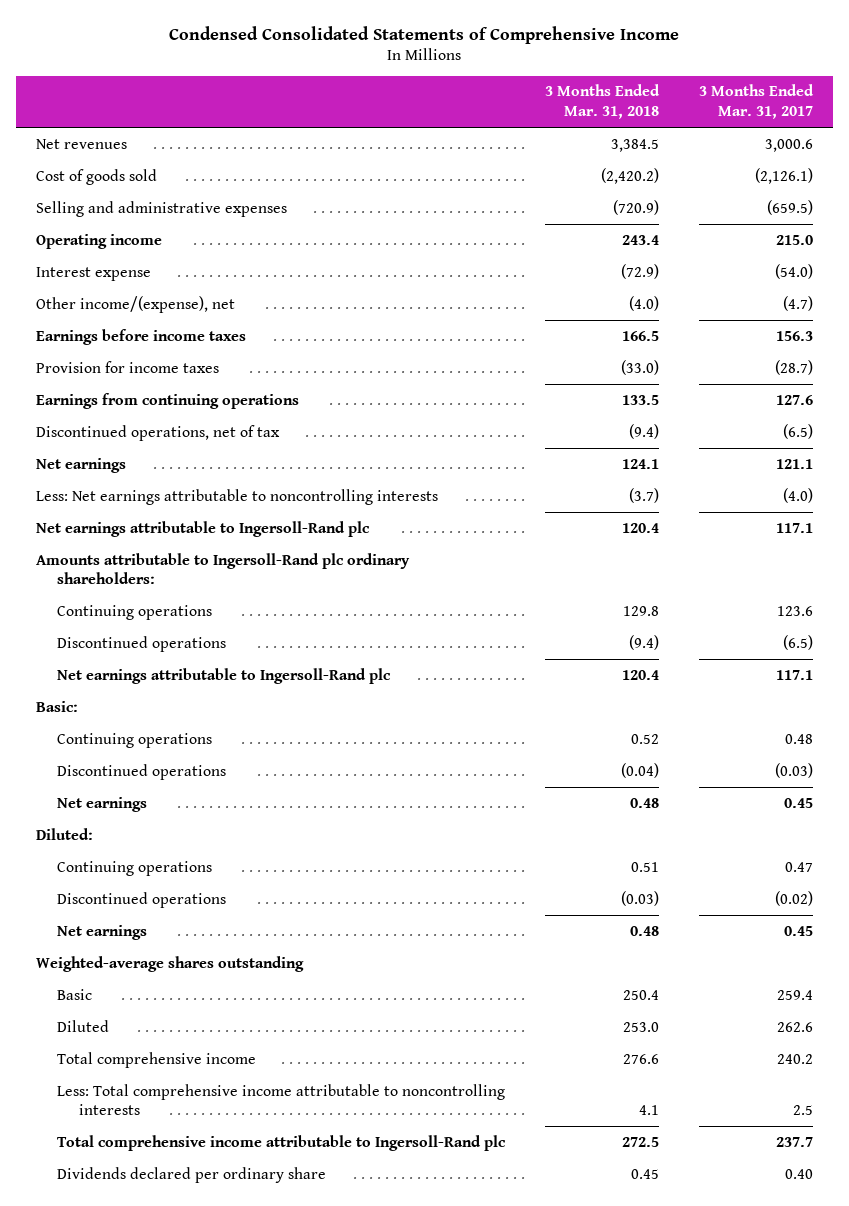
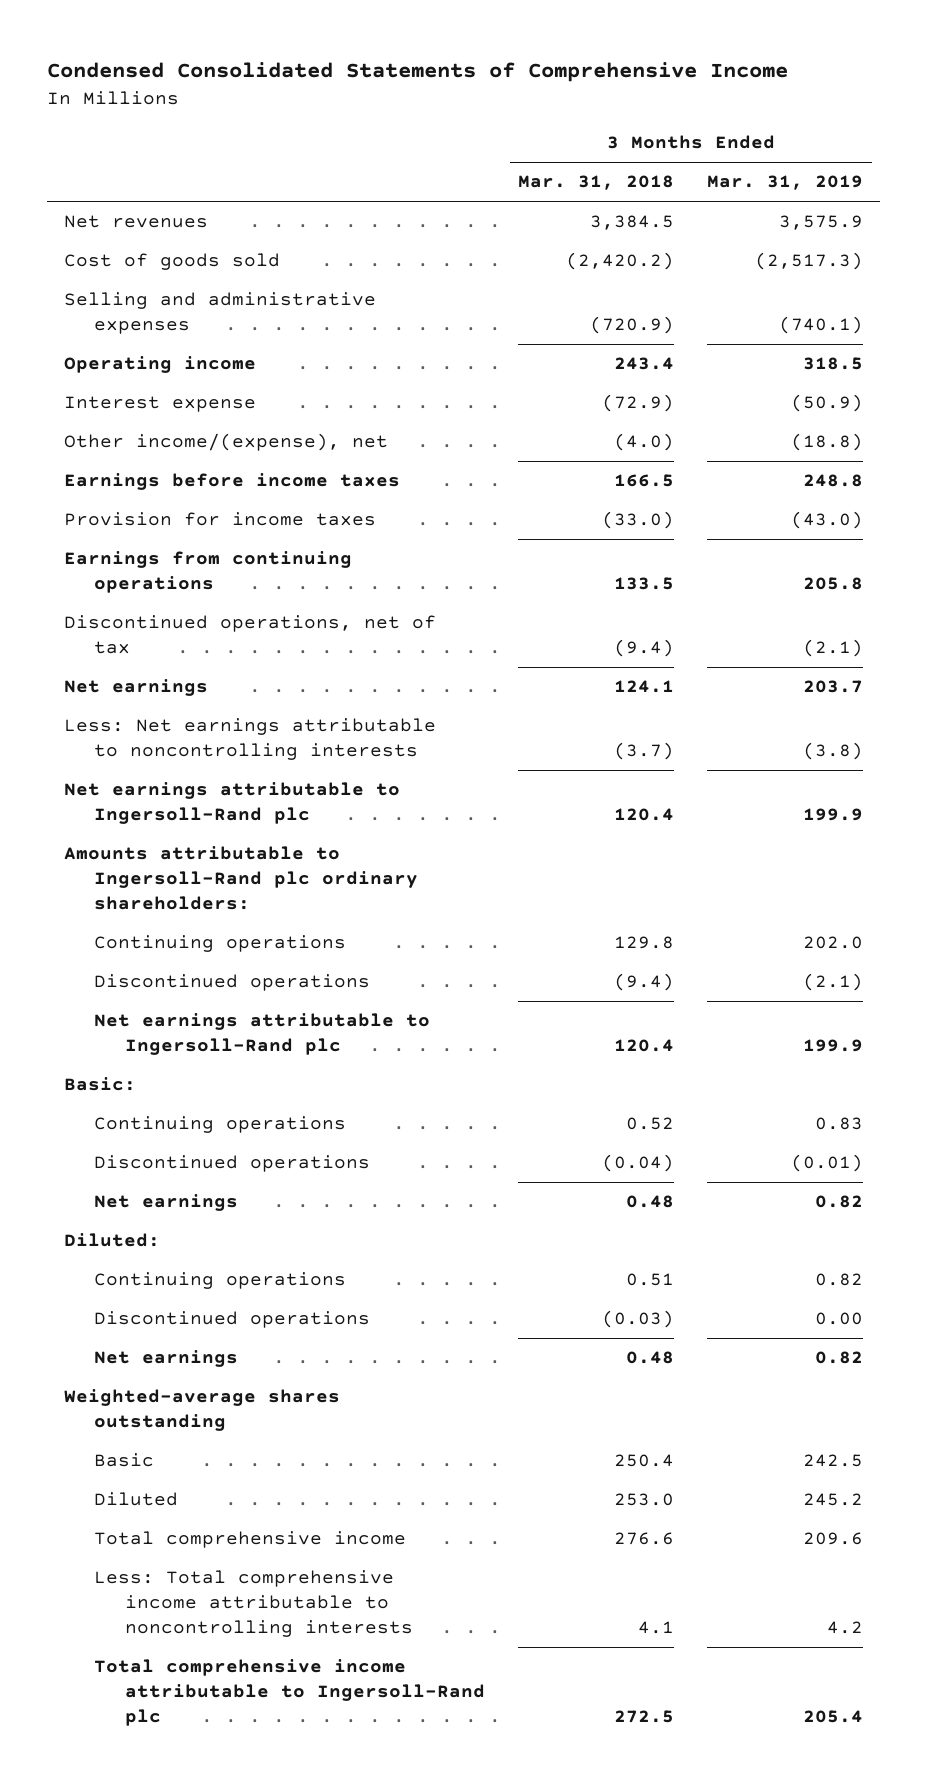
- | 3 Months Ended Mar. 31, 2018 | 3 Months Ended Mar. 31, 2017
+ | 3 Months Ended Mar. 31, 2018 | 3 Months Ended Mar. 31, 2019
- Dividends declared per ordinary share | 0.45 | 0.40

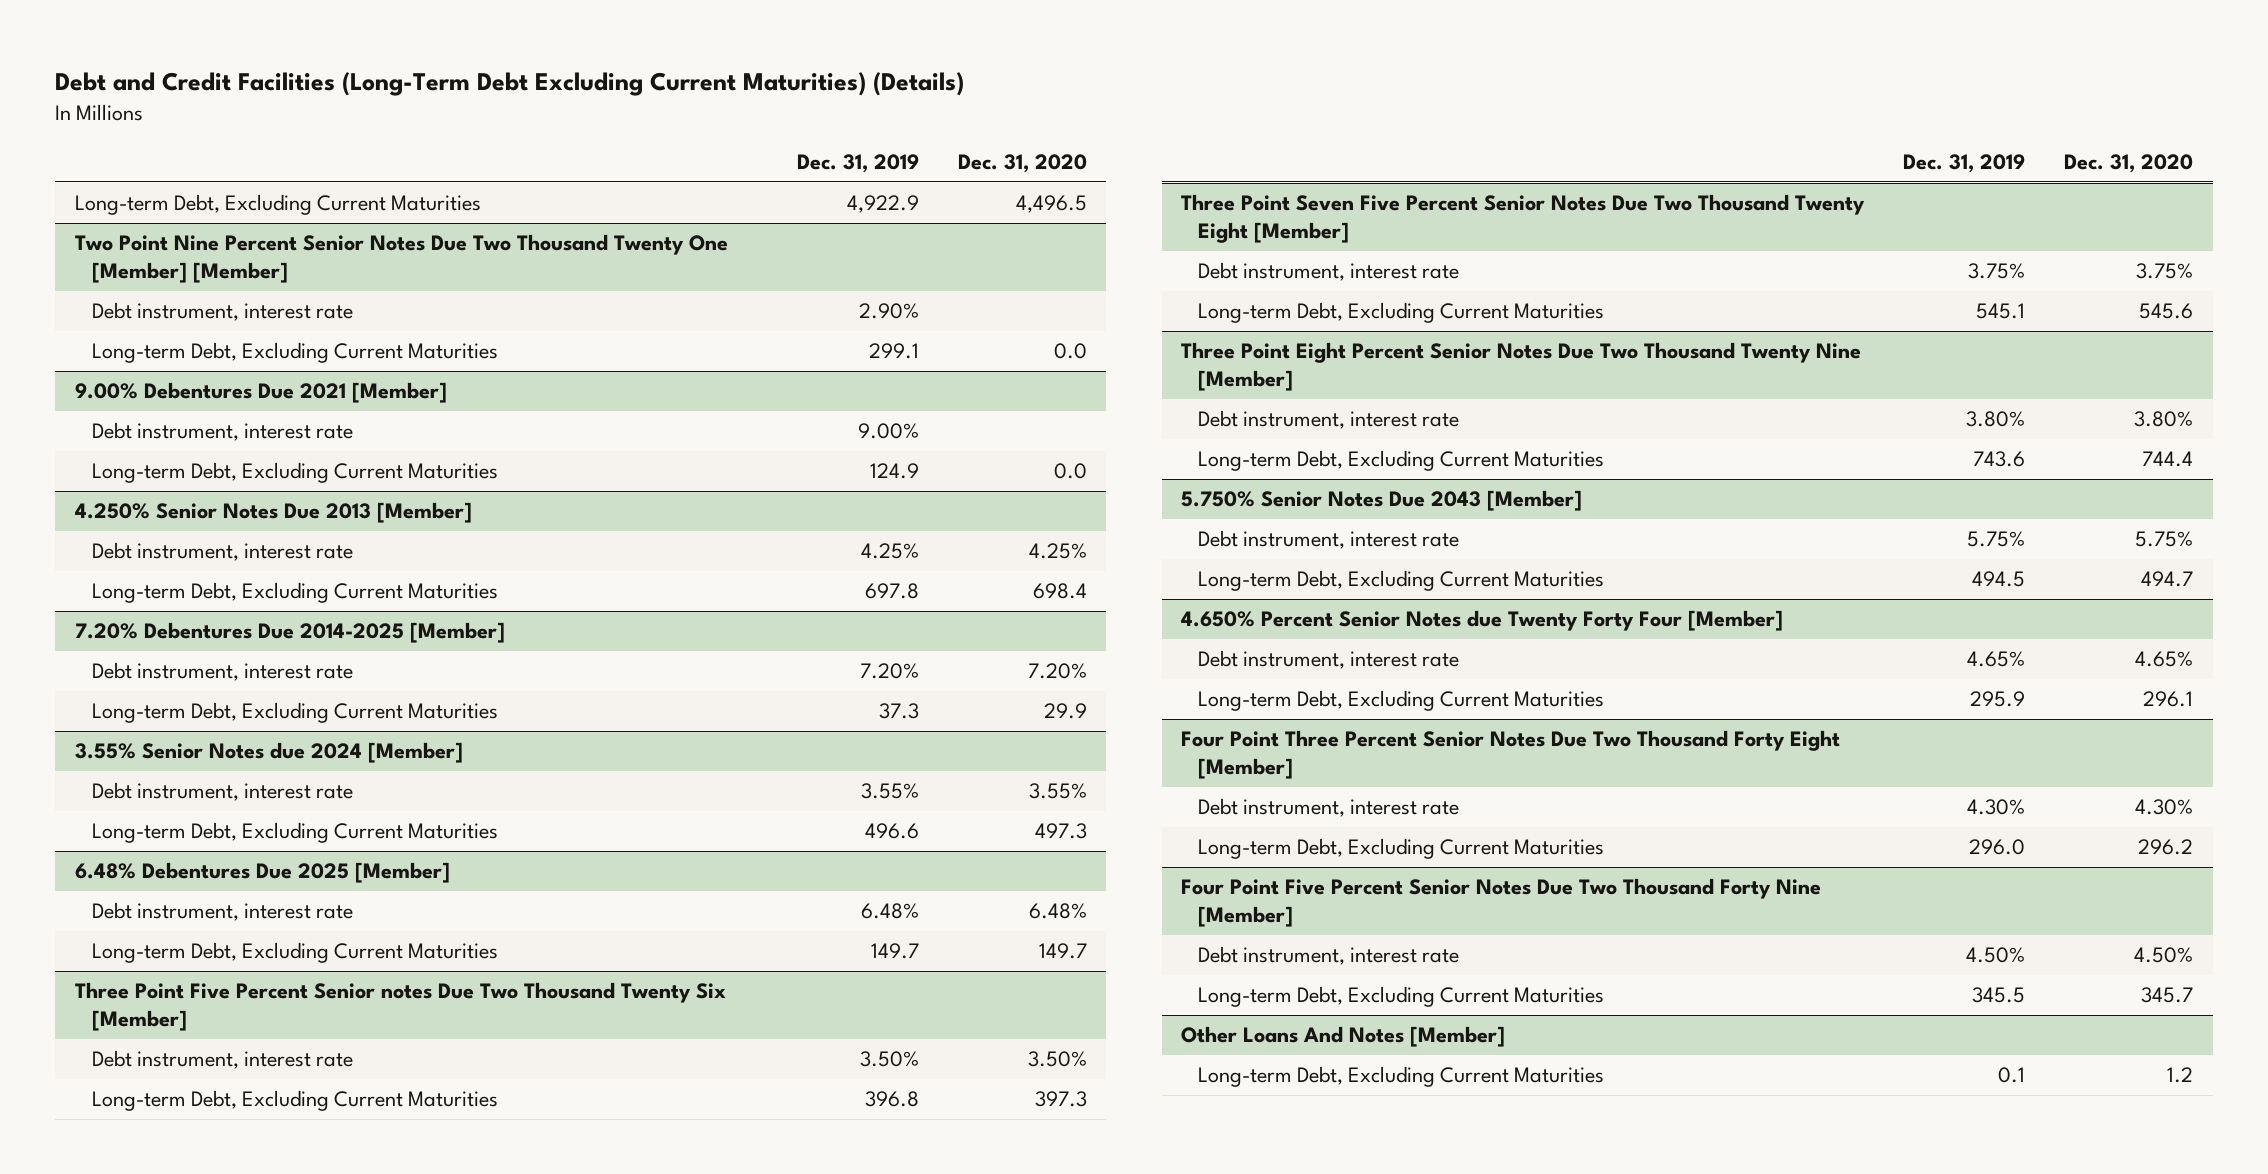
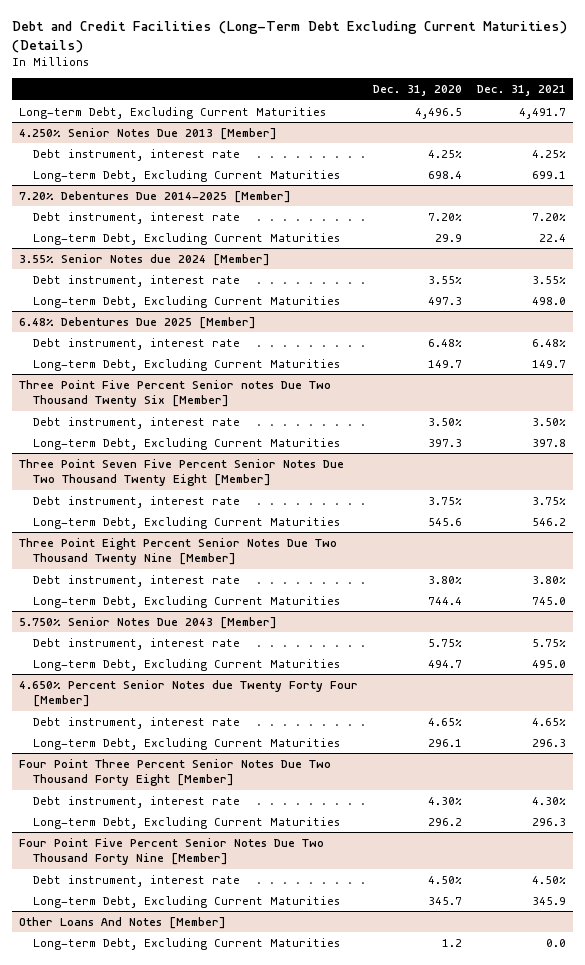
- | Dec. 31, 2019 | Dec. 31, 2020
+ | Dec. 31, 2020 | Dec. 31, 2021
- Two Point Nine Percent Senior Notes Due Two Thousand Twenty One [Member] [Member]
- Debt instrument, interest rate | 2.90% |
- Long-term Debt, Excluding Current Maturities | 299.1 | 0.0
- 9.00% Debentures Due 2021 [Member]
- Debt instrument, interest rate | 9.00% |
- Long-term Debt, Excluding Current Maturities | 124.9 | 0.0

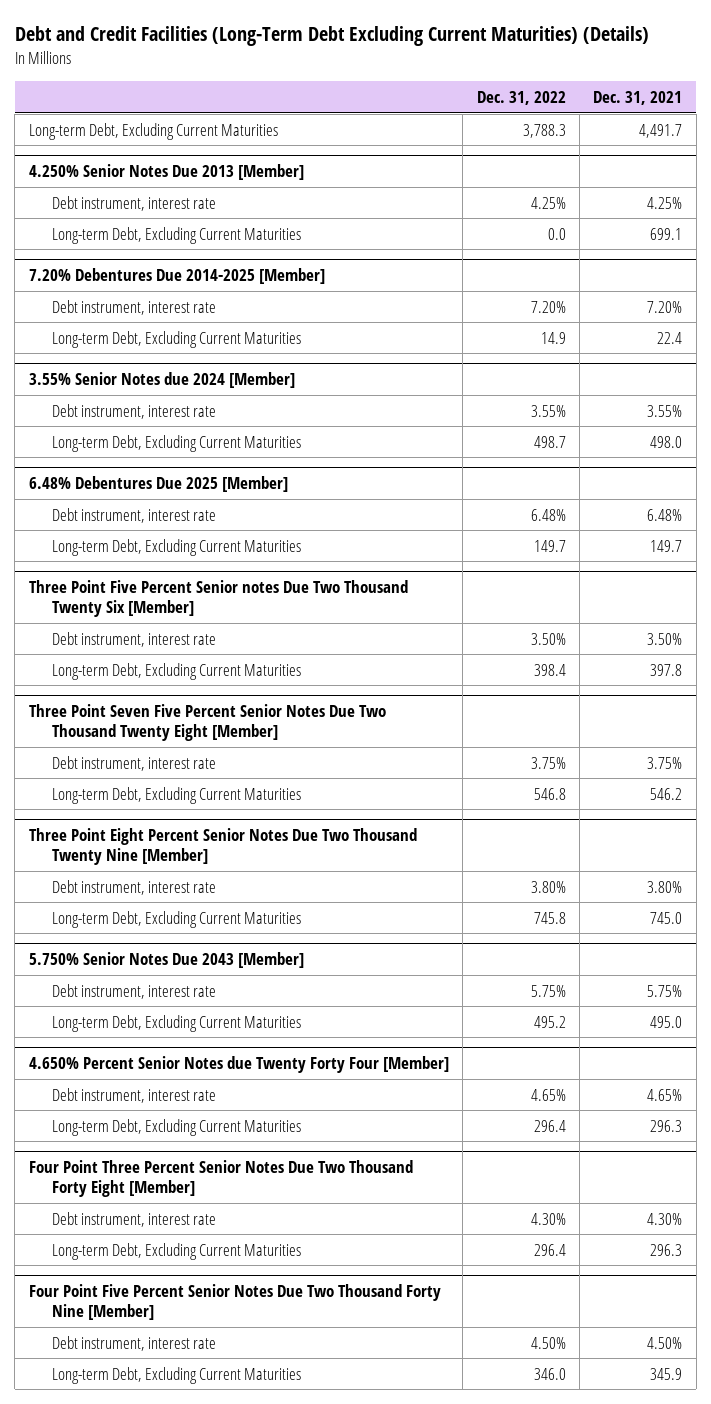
- | Dec. 31, 2020 | Dec. 31, 2021
+ | Dec. 31, 2022 | Dec. 31, 2021
- Other Loans And Notes [Member]
- Long-term Debt, Excluding Current Maturities | 1.2 | 0.0

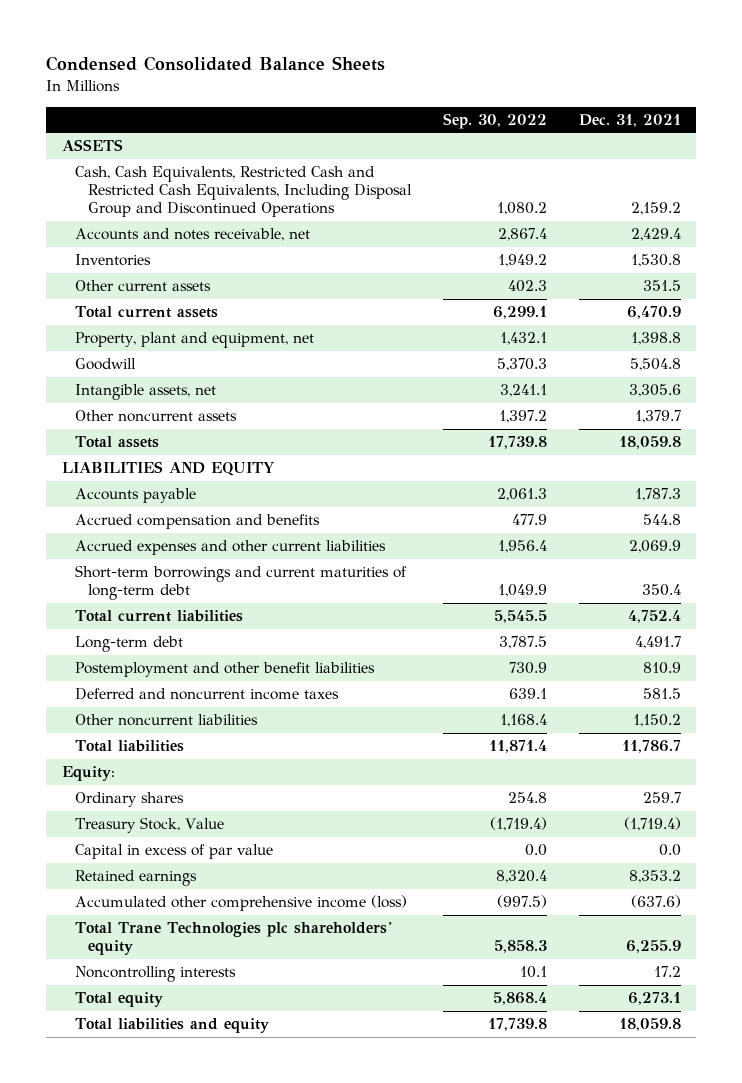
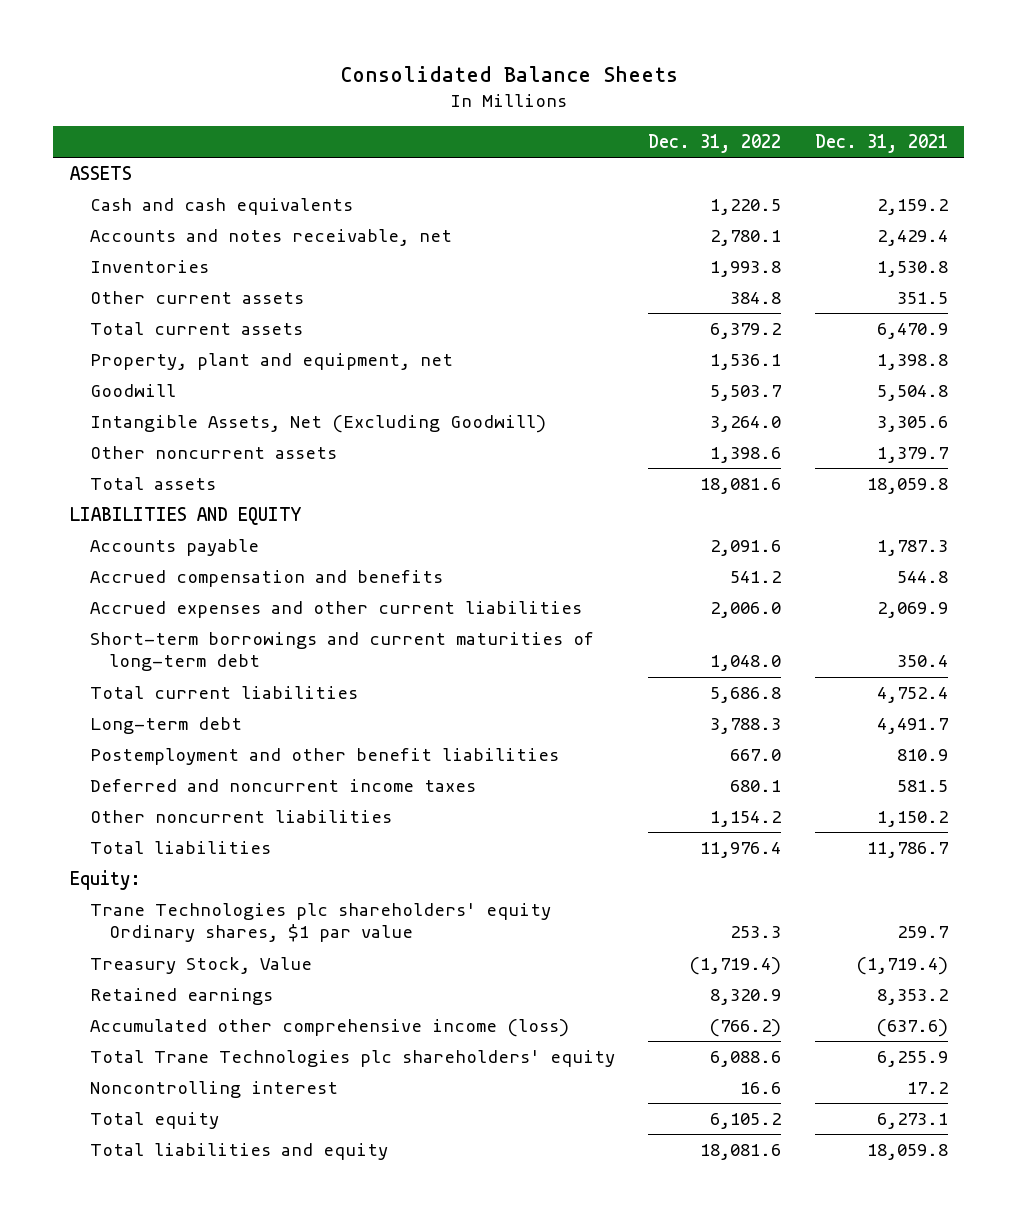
- Condensed Consolidated Balance Sheets
+ Consolidated Balance Sheets
- | Sep. 30, 2022 | Dec. 31, 2021
+ | Dec. 31, 2022 | Dec. 31, 2021
- Cash, Cash Equivalents, Restricted Cash and Restricted Cash Equivalents, Including Disposal Group and Discontinued Operations | 1,080.2 | 2,159.2
+ Cash and cash equivalents | 1,220.5 | 2,159.2
- Intangible assets, net | 3,241.1 | 3,305.6
+ Intangible Assets, Net (Excluding Goodwill) | 3,264.0 | 3,305.6
- Ordinary shares | 254.8 | 259.7
+ Trane Technologies plc shareholders' equity Ordinary shares, $1 par value | 253.3 | 259.7
- Capital in excess of par value | 0.0 | 0.0
- Noncontrolling interests | 10.1 | 17.2
+ Noncontrolling interest | 16.6 | 17.2

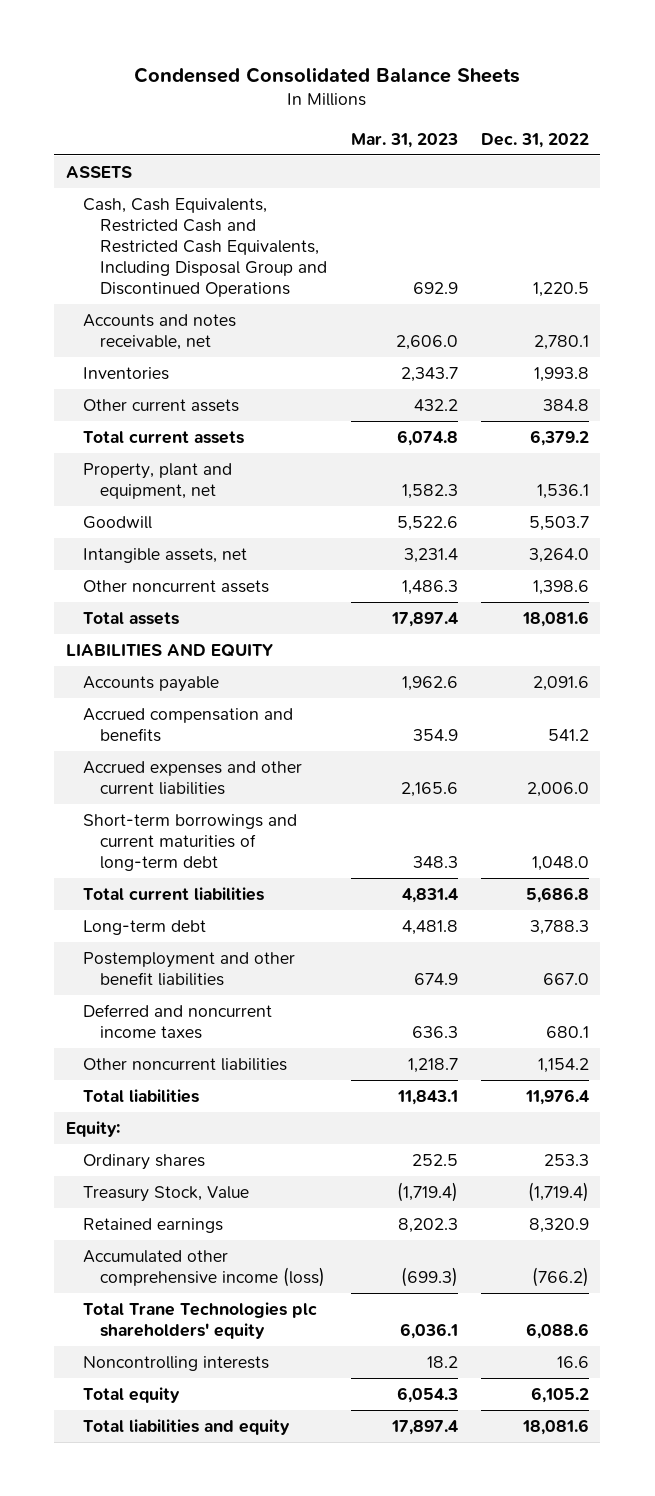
- Consolidated Balance Sheets
+ Condensed Consolidated Balance Sheets
- | Dec. 31, 2022 | Dec. 31, 2021
+ | Mar. 31, 2023 | Dec. 31, 2022
- Cash and cash equivalents | 1,220.5 | 2,159.2
+ Cash, Cash Equivalents, Restricted Cash and Restricted Cash Equivalents, Including Disposal Group and Discontinued Operations | 692.9 | 1,220.5
- Intangible Assets, Net (Excluding Goodwill) | 3,264.0 | 3,305.6
+ Intangible assets, net | 3,231.4 | 3,264.0
- Trane Technologies plc shareholders' equity Ordinary shares, $1 par value | 253.3 | 259.7
+ Ordinary shares | 252.5 | 253.3
- Noncontrolling interest | 16.6 | 17.2
+ Noncontrolling interests | 18.2 | 16.6

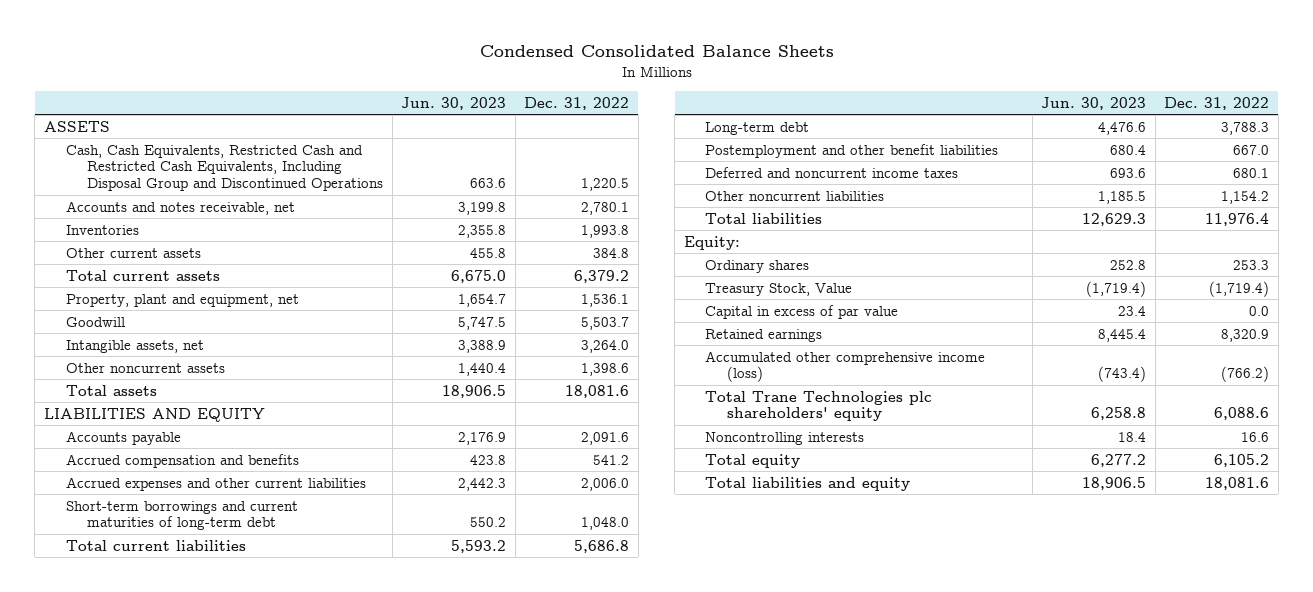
- | Mar. 31, 2023 | Dec. 31, 2022
+ | Jun. 30, 2023 | Dec. 31, 2022
+ Capital in excess of par value | 23.4 | 0.0

